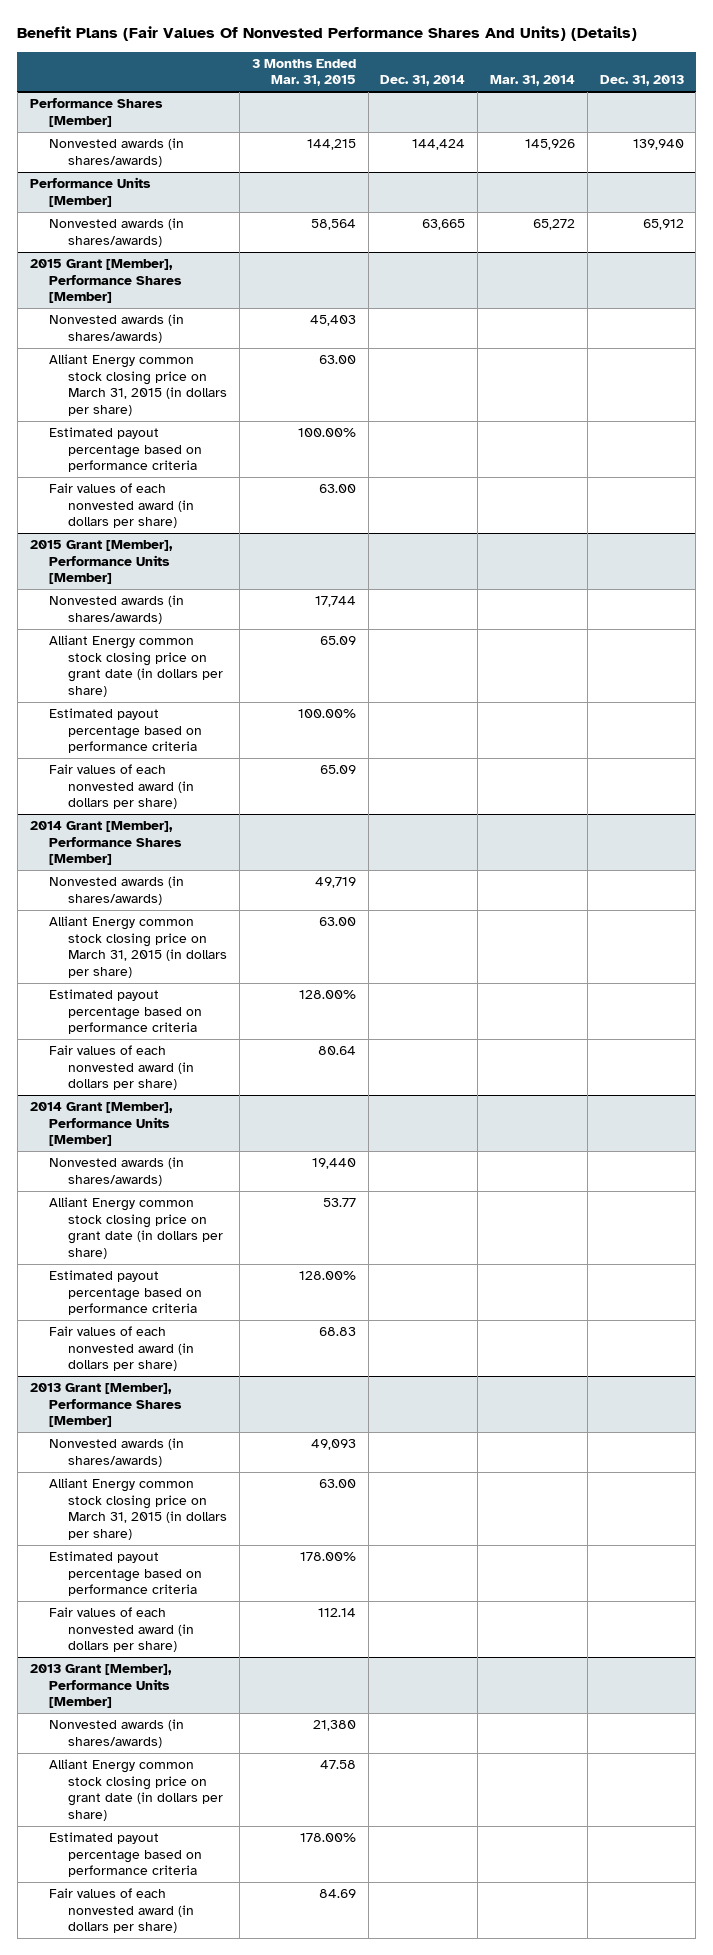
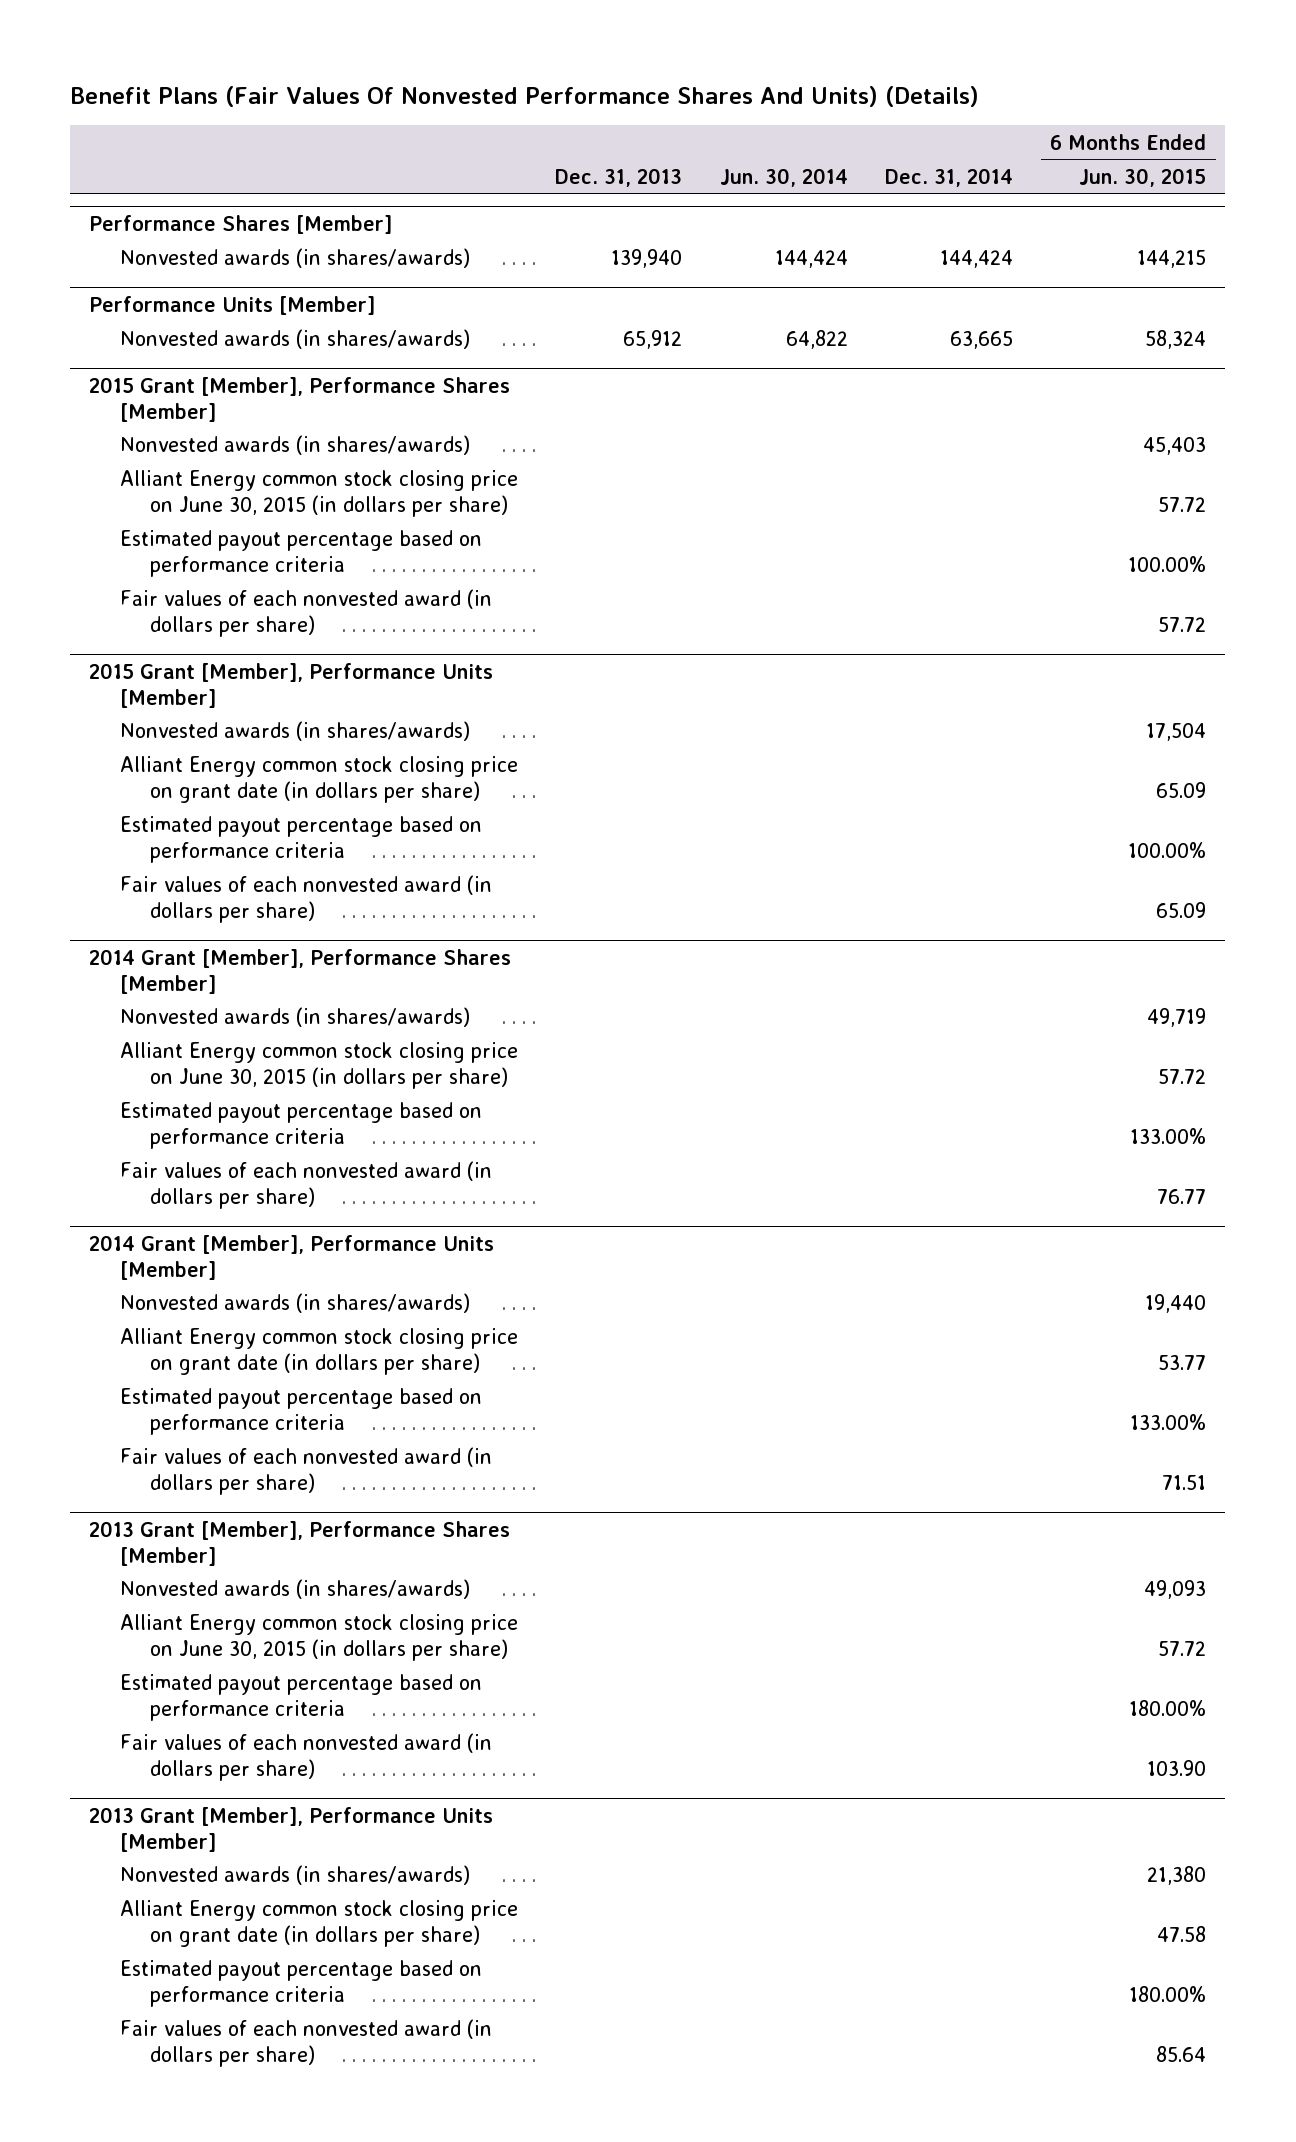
- | 3 Months Ended Mar. 31, 2015 | Dec. 31, 2014 | Mar. 31, 2014 | Dec. 31, 2013
+ | Dec. 31, 2013 | Jun. 30, 2014 | Dec. 31, 2014 | 6 Months Ended Jun. 30, 2015
@ 2015 Grant [Member], Performance Shares [Member]
- Alliant Energy common stock closing price on March 31, 2015 (in dollars per share) | 63.00 | | |
+ Alliant Energy common stock closing price on June 30, 2015 (in dollars per share) | | | | 57.72
@ 2014 Grant [Member], Performance Shares [Member]
- Alliant Energy common stock closing price on March 31, 2015 (in dollars per share) | 63.00 | | |
+ Alliant Energy common stock closing price on June 30, 2015 (in dollars per share) | | | | 57.72
@ 2013 Grant [Member], Performance Shares [Member]
- Alliant Energy common stock closing price on March 31, 2015 (in dollars per share) | 63.00 | | |
+ Alliant Energy common stock closing price on June 30, 2015 (in dollars per share) | | | | 57.72

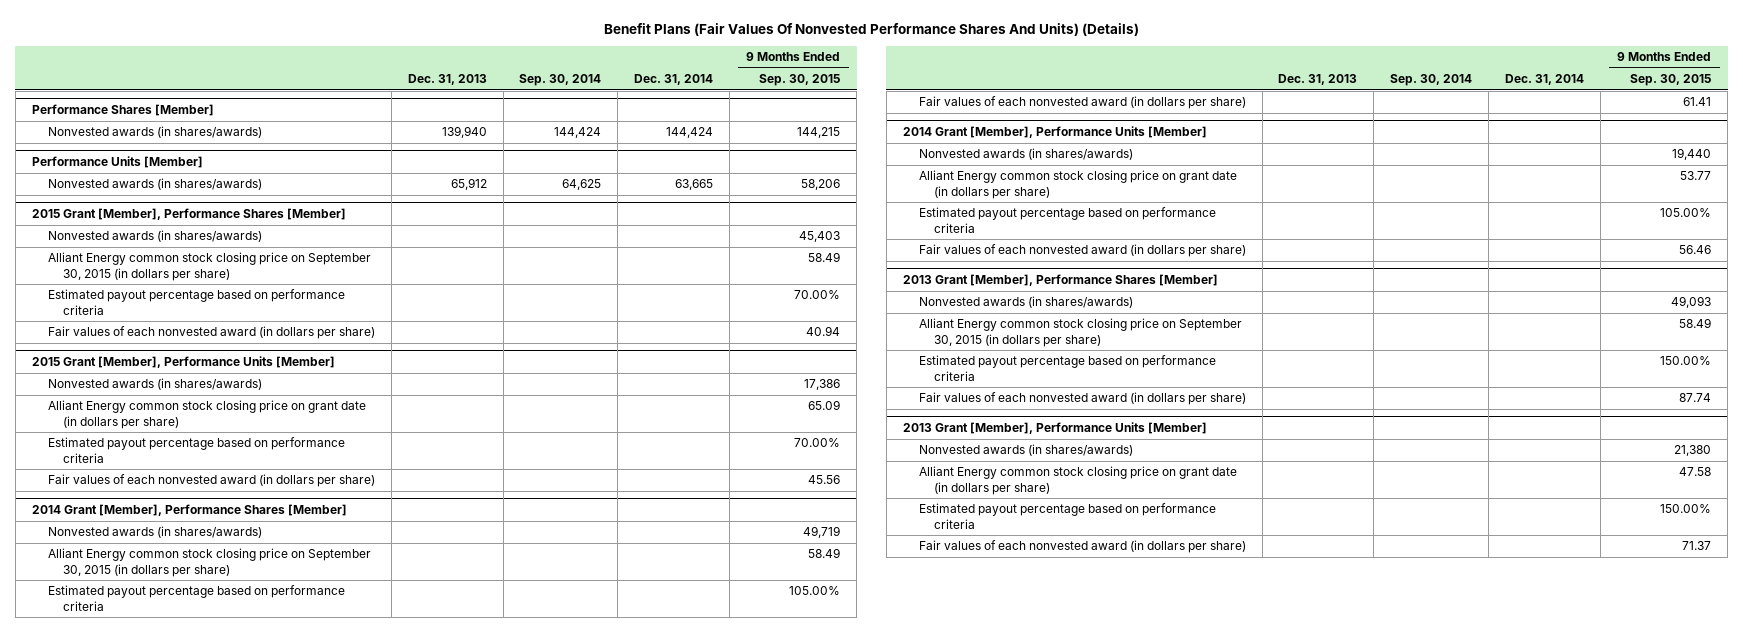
- | Dec. 31, 2013 | Jun. 30, 2014 | Dec. 31, 2014 | 6 Months Ended Jun. 30, 2015
+ | Dec. 31, 2013 | Sep. 30, 2014 | Dec. 31, 2014 | 9 Months Ended Sep. 30, 2015
@ 2015 Grant [Member], Performance Shares [Member]
- Alliant Energy common stock closing price on June 30, 2015 (in dollars per share) | | | | 57.72
+ Alliant Energy common stock closing price on September 30, 2015 (in dollars per share) | | | | 58.49
@ 2014 Grant [Member], Performance Shares [Member]
- Alliant Energy common stock closing price on June 30, 2015 (in dollars per share) | | | | 57.72
+ Alliant Energy common stock closing price on September 30, 2015 (in dollars per share) | | | | 58.49
@ 2013 Grant [Member], Performance Shares [Member]
- Alliant Energy common stock closing price on June 30, 2015 (in dollars per share) | | | | 57.72
+ Alliant Energy common stock closing price on September 30, 2015 (in dollars per share) | | | | 58.49

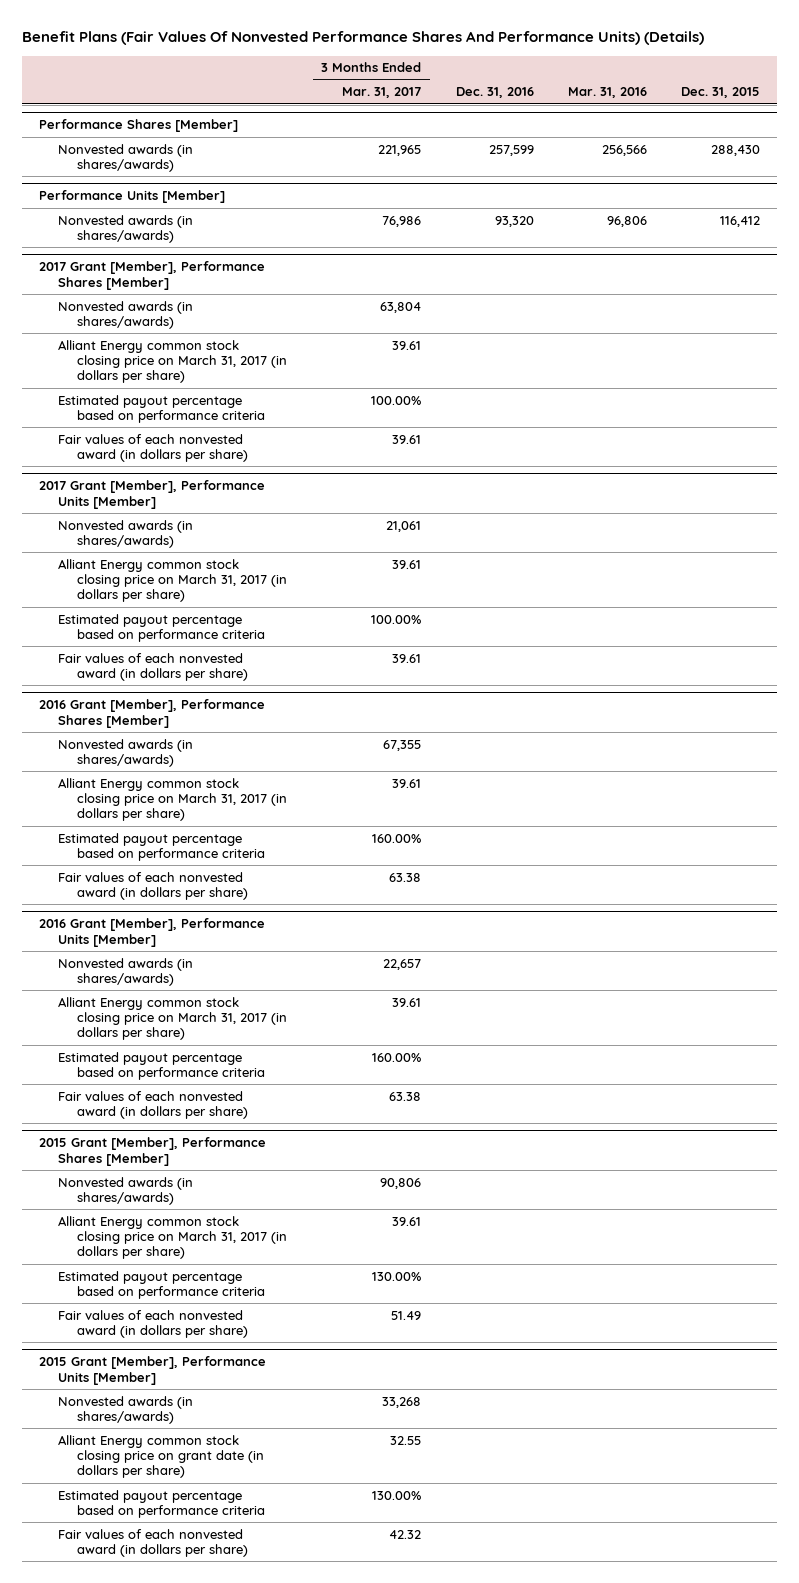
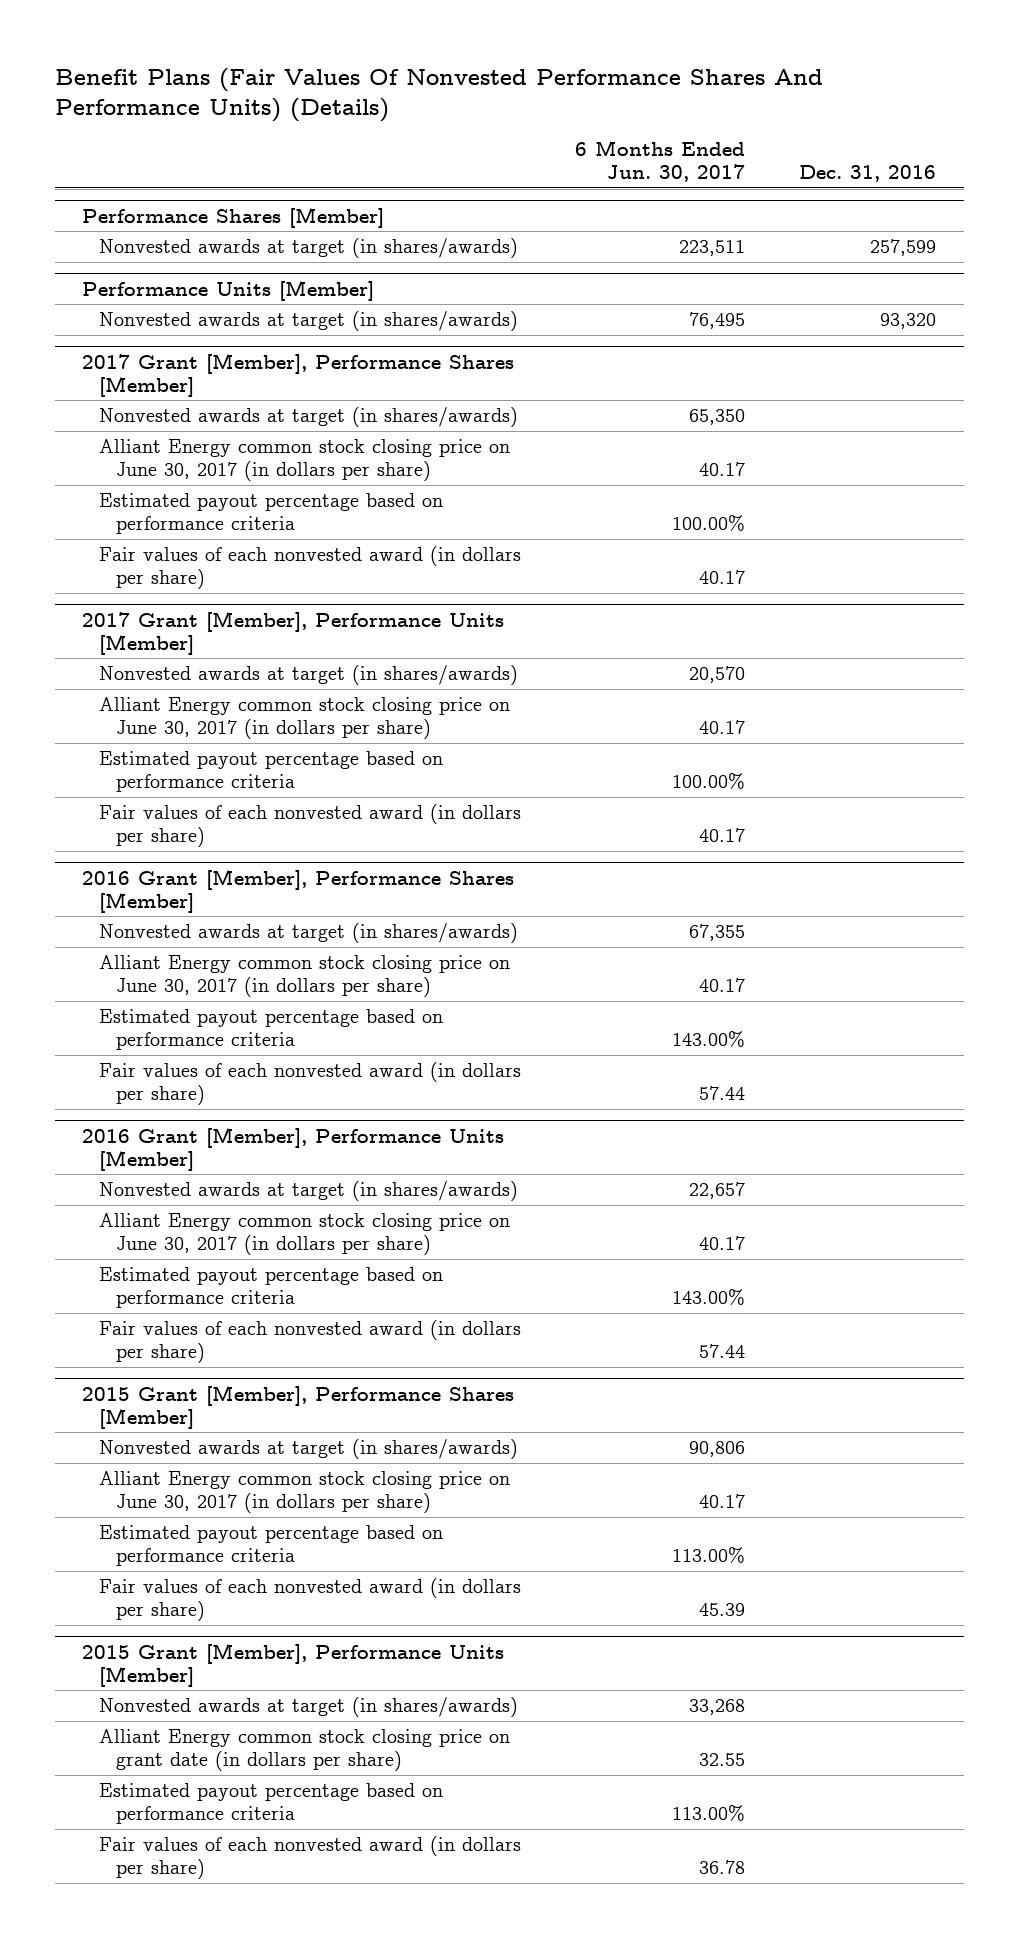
- | 3 Months Ended Mar. 31, 2017 | Dec. 31, 2016 | Mar. 31, 2016 | Dec. 31, 2015
+ | 6 Months Ended Jun. 30, 2017 | Dec. 31, 2016
@ Performance Shares [Member]
- Nonvested awards (in shares/awards) | 221,965 | 257,599 | 256,566 | 288,430
+ Nonvested awards at target (in shares/awards) | 223,511 | 257,599
@ Performance Units [Member]
- Nonvested awards (in shares/awards) | 76,986 | 93,320 | 96,806 | 116,412
+ Nonvested awards at target (in shares/awards) | 76,495 | 93,320
@ 2017 Grant [Member], Performance Shares [Member]
- Nonvested awards (in shares/awards) | 63,804 | | |
- Alliant Energy common stock closing price on March 31, 2017 (in dollars per share) | 39.61 | | |
+ Nonvested awards at target (in shares/awards) | 65,350 |
+ Alliant Energy common stock closing price on June 30, 2017 (in dollars per share) | 40.17 |
@ 2017 Grant [Member], Performance Units [Member]
- Nonvested awards (in shares/awards) | 21,061 | | |
- Alliant Energy common stock closing price on March 31, 2017 (in dollars per share) | 39.61 | | |
+ Nonvested awards at target (in shares/awards) | 20,570 |
+ Alliant Energy common stock closing price on June 30, 2017 (in dollars per share) | 40.17 |
@ 2016 Grant [Member], Performance Shares [Member]
- Nonvested awards (in shares/awards) | 67,355 | | |
- Alliant Energy common stock closing price on March 31, 2017 (in dollars per share) | 39.61 | | |
+ Nonvested awards at target (in shares/awards) | 67,355 |
+ Alliant Energy common stock closing price on June 30, 2017 (in dollars per share) | 40.17 |
@ 2016 Grant [Member], Performance Units [Member]
- Nonvested awards (in shares/awards) | 22,657 | | |
- Alliant Energy common stock closing price on March 31, 2017 (in dollars per share) | 39.61 | | |
+ Nonvested awards at target (in shares/awards) | 22,657 |
+ Alliant Energy common stock closing price on June 30, 2017 (in dollars per share) | 40.17 |
@ 2015 Grant [Member], Performance Shares [Member]
- Nonvested awards (in shares/awards) | 90,806 | | |
- Alliant Energy common stock closing price on March 31, 2017 (in dollars per share) | 39.61 | | |
+ Nonvested awards at target (in shares/awards) | 90,806 |
+ Alliant Energy common stock closing price on June 30, 2017 (in dollars per share) | 40.17 |
@ 2015 Grant [Member], Performance Units [Member]
- Nonvested awards (in shares/awards) | 33,268 | | |
+ Nonvested awards at target (in shares/awards) | 33,268 |

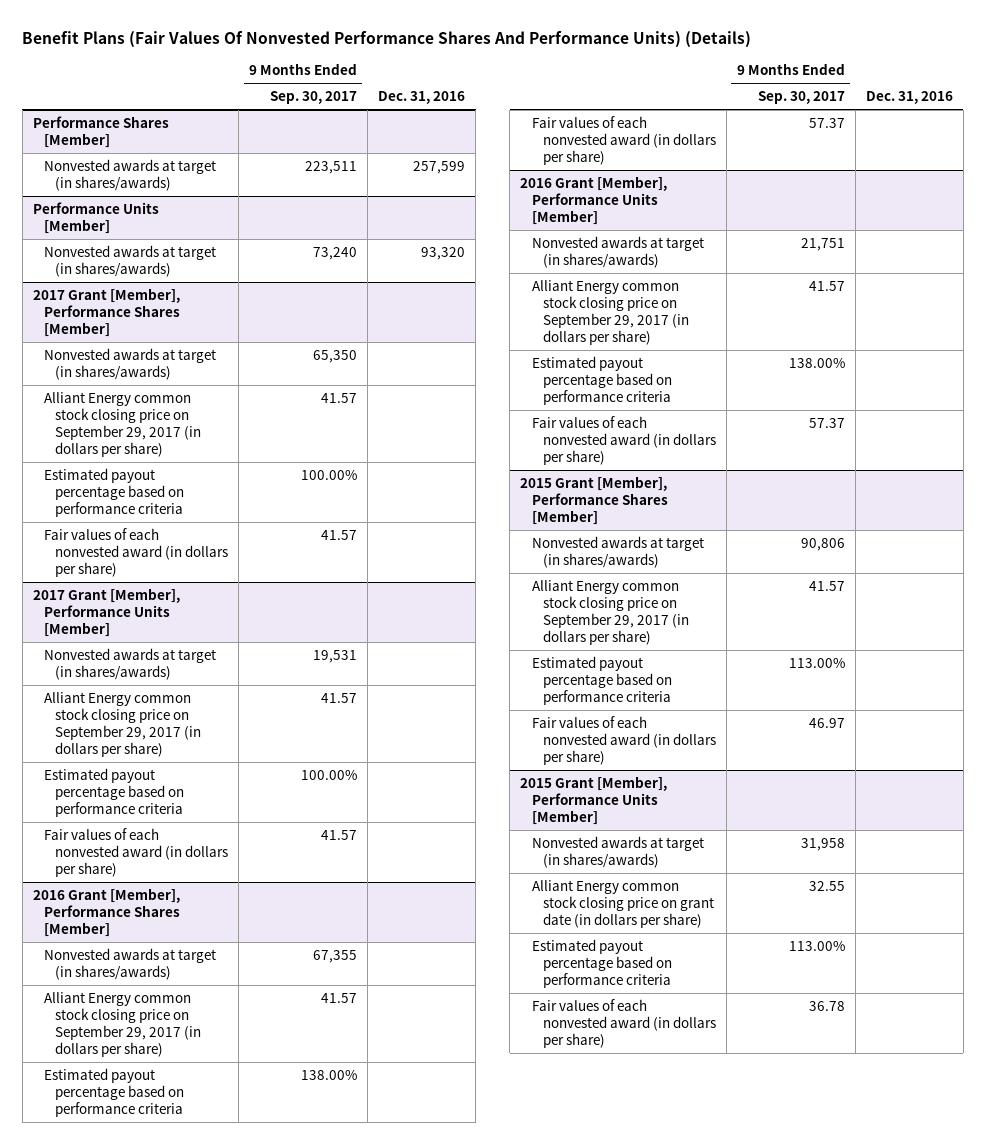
- | 6 Months Ended Jun. 30, 2017 | Dec. 31, 2016
+ | 9 Months Ended Sep. 30, 2017 | Dec. 31, 2016
@ 2017 Grant [Member], Performance Shares [Member]
- Alliant Energy common stock closing price on June 30, 2017 (in dollars per share) | 40.17 |
+ Alliant Energy common stock closing price on September 29, 2017 (in dollars per share) | 41.57 |
@ 2017 Grant [Member], Performance Units [Member]
- Alliant Energy common stock closing price on June 30, 2017 (in dollars per share) | 40.17 |
+ Alliant Energy common stock closing price on September 29, 2017 (in dollars per share) | 41.57 |
@ 2016 Grant [Member], Performance Shares [Member]
- Alliant Energy common stock closing price on June 30, 2017 (in dollars per share) | 40.17 |
+ Alliant Energy common stock closing price on September 29, 2017 (in dollars per share) | 41.57 |
@ 2016 Grant [Member], Performance Units [Member]
- Alliant Energy common stock closing price on June 30, 2017 (in dollars per share) | 40.17 |
+ Alliant Energy common stock closing price on September 29, 2017 (in dollars per share) | 41.57 |
@ 2015 Grant [Member], Performance Shares [Member]
- Alliant Energy common stock closing price on June 30, 2017 (in dollars per share) | 40.17 |
+ Alliant Energy common stock closing price on September 29, 2017 (in dollars per share) | 41.57 |

